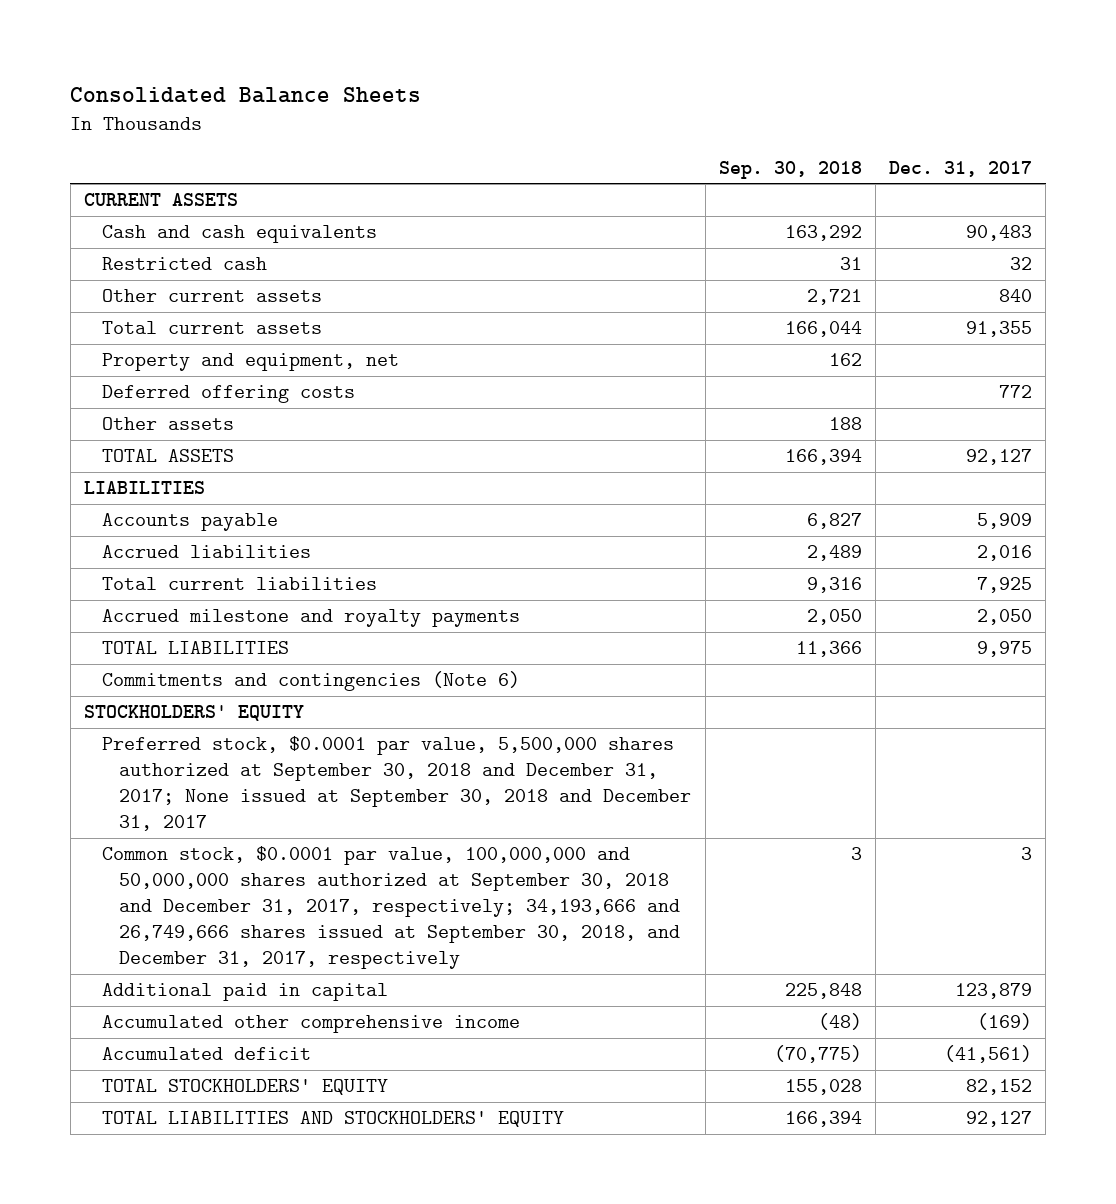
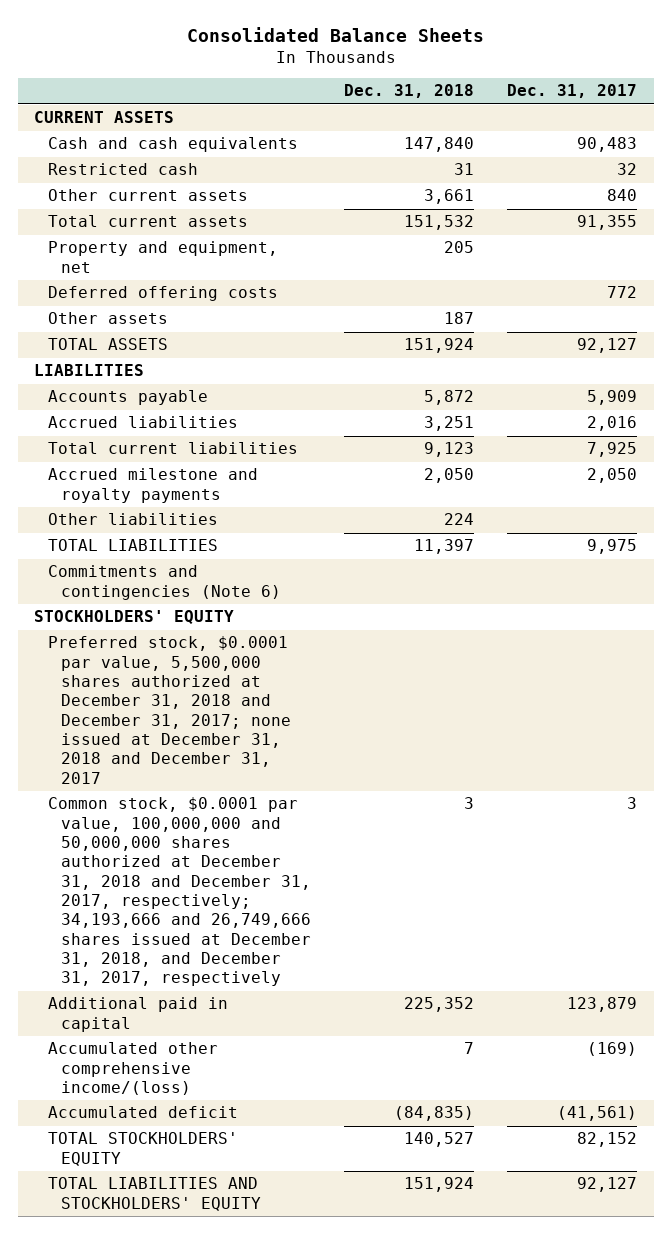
- | Sep. 30, 2018 | Dec. 31, 2017
+ | Dec. 31, 2018 | Dec. 31, 2017
+ Other liabilities | 224 |
- Preferred stock, $0.0001 par value, 5,500,000 shares authorized at September 30, 2018 and December 31, 2017; None issued at September 30, 2018 and December 31, 2017
- Common stock, $0.0001 par value, 100,000,000 and 50,000,000 shares authorized at September 30, 2018 and December 31, 2017, respectively; 34,193,666 and 26,749,666 shares issued at September 30, 2018, and December 31, 2017, respectively | 3 | 3
+ Preferred stock, $0.0001 par value, 5,500,000 shares authorized at December 31, 2018 and December 31, 2017; none issued at December 31, 2018 and December 31, 2017
+ Common stock, $0.0001 par value, 100,000,000 and 50,000,000 shares authorized at December 31, 2018 and December 31, 2017, respectively; 34,193,666 and 26,749,666 shares issued at December 31, 2018, and December 31, 2017, respectively | 3 | 3
- Accumulated other comprehensive income | (48) | (169)
+ Accumulated other comprehensive income/(loss) | 7 | (169)

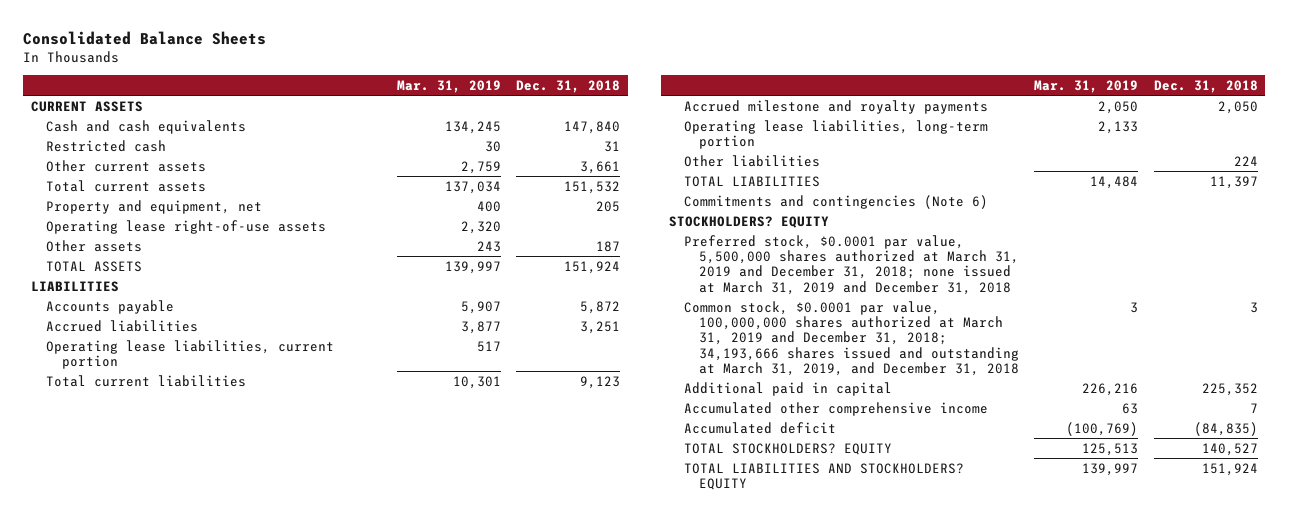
- | Dec. 31, 2018 | Dec. 31, 2017
+ | Mar. 31, 2019 | Dec. 31, 2018
- Deferred offering costs | | 772
+ Operating lease right-of-use assets | 2,320 |
+ Operating lease liabilities, current portion | 517 |
+ Operating lease liabilities, long-term portion | 2,133 |
- STOCKHOLDERS' EQUITY
- Preferred stock, $0.0001 par value, 5,500,000 shares authorized at December 31, 2018 and December 31, 2017; none issued at December 31, 2018 and December 31, 2017
- Common stock, $0.0001 par value, 100,000,000 and 50,000,000 shares authorized at December 31, 2018 and December 31, 2017, respectively; 34,193,666 and 26,749,666 shares issued at December 31, 2018, and December 31, 2017, respectively | 3 | 3
+ STOCKHOLDERS? EQUITY
+ Preferred stock, $0.0001 par value, 5,500,000 shares authorized at March 31, 2019 and December 31, 2018; none issued at March 31, 2019 and December 31, 2018
+ Common stock, $0.0001 par value, 100,000,000 shares authorized at March 31, 2019 and December 31, 2018; 34,193,666 shares issued and outstanding at March 31, 2019, and December 31, 2018 | 3 | 3
- Accumulated other comprehensive income/(loss) | 7 | (169)
+ Accumulated other comprehensive income | 63 | 7
- TOTAL STOCKHOLDERS' EQUITY | 140,527 | 82,152
- TOTAL LIABILITIES AND STOCKHOLDERS' EQUITY | 151,924 | 92,127
+ TOTAL STOCKHOLDERS? EQUITY | 125,513 | 140,527
+ TOTAL LIABILITIES AND STOCKHOLDERS? EQUITY | 139,997 | 151,924

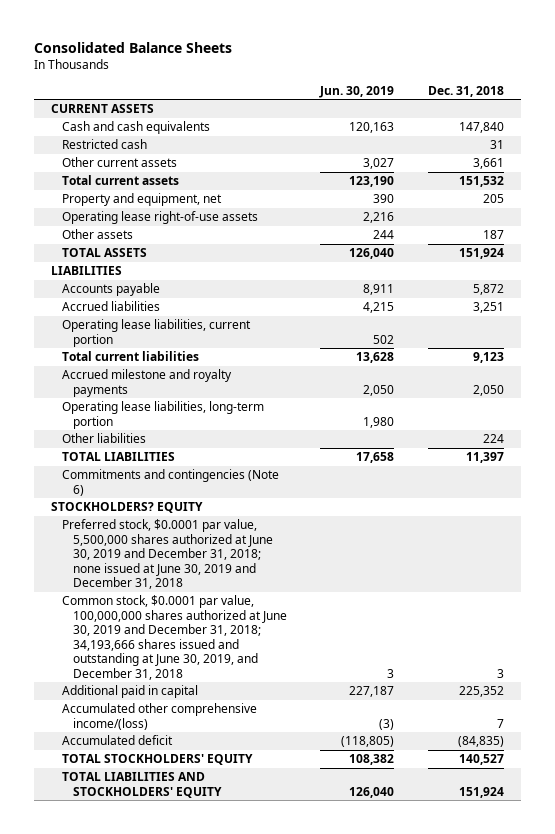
- | Mar. 31, 2019 | Dec. 31, 2018
+ | Jun. 30, 2019 | Dec. 31, 2018
- Preferred stock, $0.0001 par value, 5,500,000 shares authorized at March 31, 2019 and December 31, 2018; none issued at March 31, 2019 and December 31, 2018
- Common stock, $0.0001 par value, 100,000,000 shares authorized at March 31, 2019 and December 31, 2018; 34,193,666 shares issued and outstanding at March 31, 2019, and December 31, 2018 | 3 | 3
+ Preferred stock, $0.0001 par value, 5,500,000 shares authorized at June 30, 2019 and December 31, 2018; none issued at June 30, 2019 and December 31, 2018
+ Common stock, $0.0001 par value, 100,000,000 shares authorized at June 30, 2019 and December 31, 2018; 34,193,666 shares issued and outstanding at June 30, 2019, and December 31, 2018 | 3 | 3
- Accumulated other comprehensive income | 63 | 7
+ Accumulated other comprehensive income/(loss) | (3) | 7
- TOTAL STOCKHOLDERS? EQUITY | 125,513 | 140,527
- TOTAL LIABILITIES AND STOCKHOLDERS? EQUITY | 139,997 | 151,924
+ TOTAL STOCKHOLDERS' EQUITY | 108,382 | 140,527
+ TOTAL LIABILITIES AND STOCKHOLDERS' EQUITY | 126,040 | 151,924

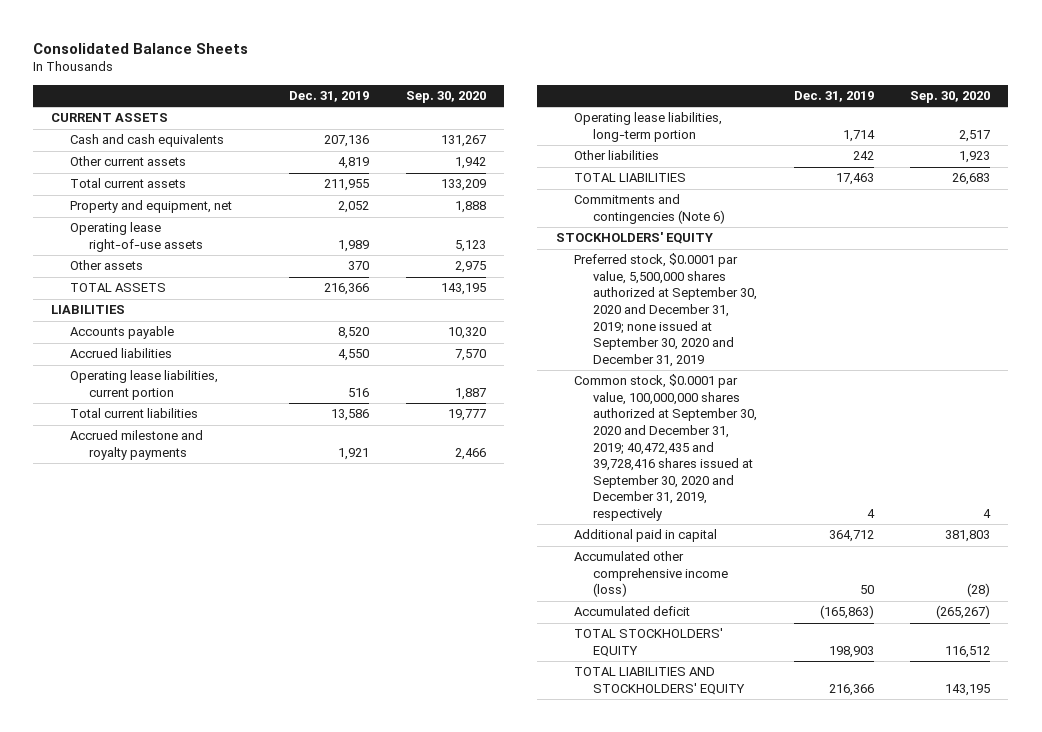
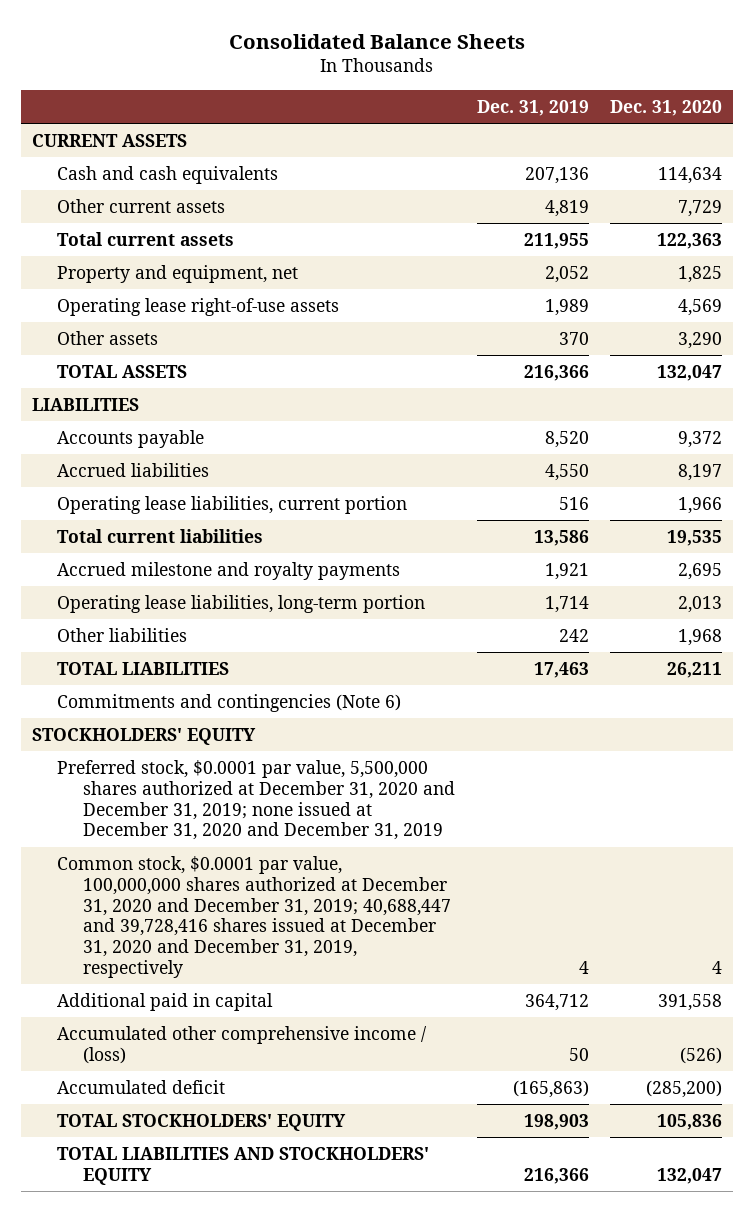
- | Dec. 31, 2019 | Sep. 30, 2020
+ | Dec. 31, 2019 | Dec. 31, 2020
- Preferred stock, $0.0001 par value, 5,500,000 shares authorized at September 30, 2020 and December 31, 2019; none issued at September 30, 2020 and December 31, 2019
- Common stock, $0.0001 par value, 100,000,000 shares authorized at September 30, 2020 and December 31, 2019; 40,472,435 and 39,728,416 shares issued at September 30, 2020 and December 31, 2019, respectively | 4 | 4
+ Preferred stock, $0.0001 par value, 5,500,000 shares authorized at December 31, 2020 and December 31, 2019; none issued at December 31, 2020 and December 31, 2019
+ Common stock, $0.0001 par value, 100,000,000 shares authorized at December 31, 2020 and December 31, 2019; 40,688,447 and 39,728,416 shares issued at December 31, 2020 and December 31, 2019, respectively | 4 | 4
- Accumulated other comprehensive income (loss) | 50 | (28)
+ Accumulated other comprehensive income / (loss) | 50 | (526)

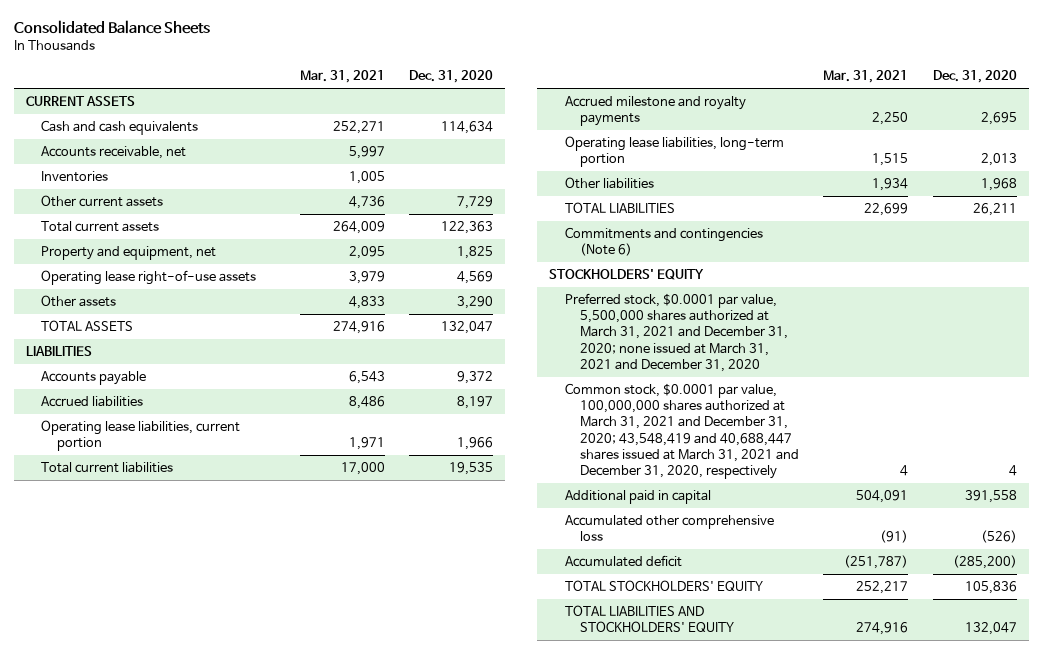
- | Dec. 31, 2019 | Dec. 31, 2020
+ | Mar. 31, 2021 | Dec. 31, 2020
+ Accounts receivable, net | 5,997 |
+ Inventories | 1,005 |
- Preferred stock, $0.0001 par value, 5,500,000 shares authorized at December 31, 2020 and December 31, 2019; none issued at December 31, 2020 and December 31, 2019
- Common stock, $0.0001 par value, 100,000,000 shares authorized at December 31, 2020 and December 31, 2019; 40,688,447 and 39,728,416 shares issued at December 31, 2020 and December 31, 2019, respectively | 4 | 4
+ Preferred stock, $0.0001 par value, 5,500,000 shares authorized at March 31, 2021 and December 31, 2020; none issued at March 31, 2021 and December 31, 2020
+ Common stock, $0.0001 par value, 100,000,000 shares authorized at March 31, 2021 and December 31, 2020; 43,548,419 and 40,688,447 shares issued at March 31, 2021 and December 31, 2020, respectively | 4 | 4
- Accumulated other comprehensive income / (loss) | 50 | (526)
+ Accumulated other comprehensive loss | (91) | (526)

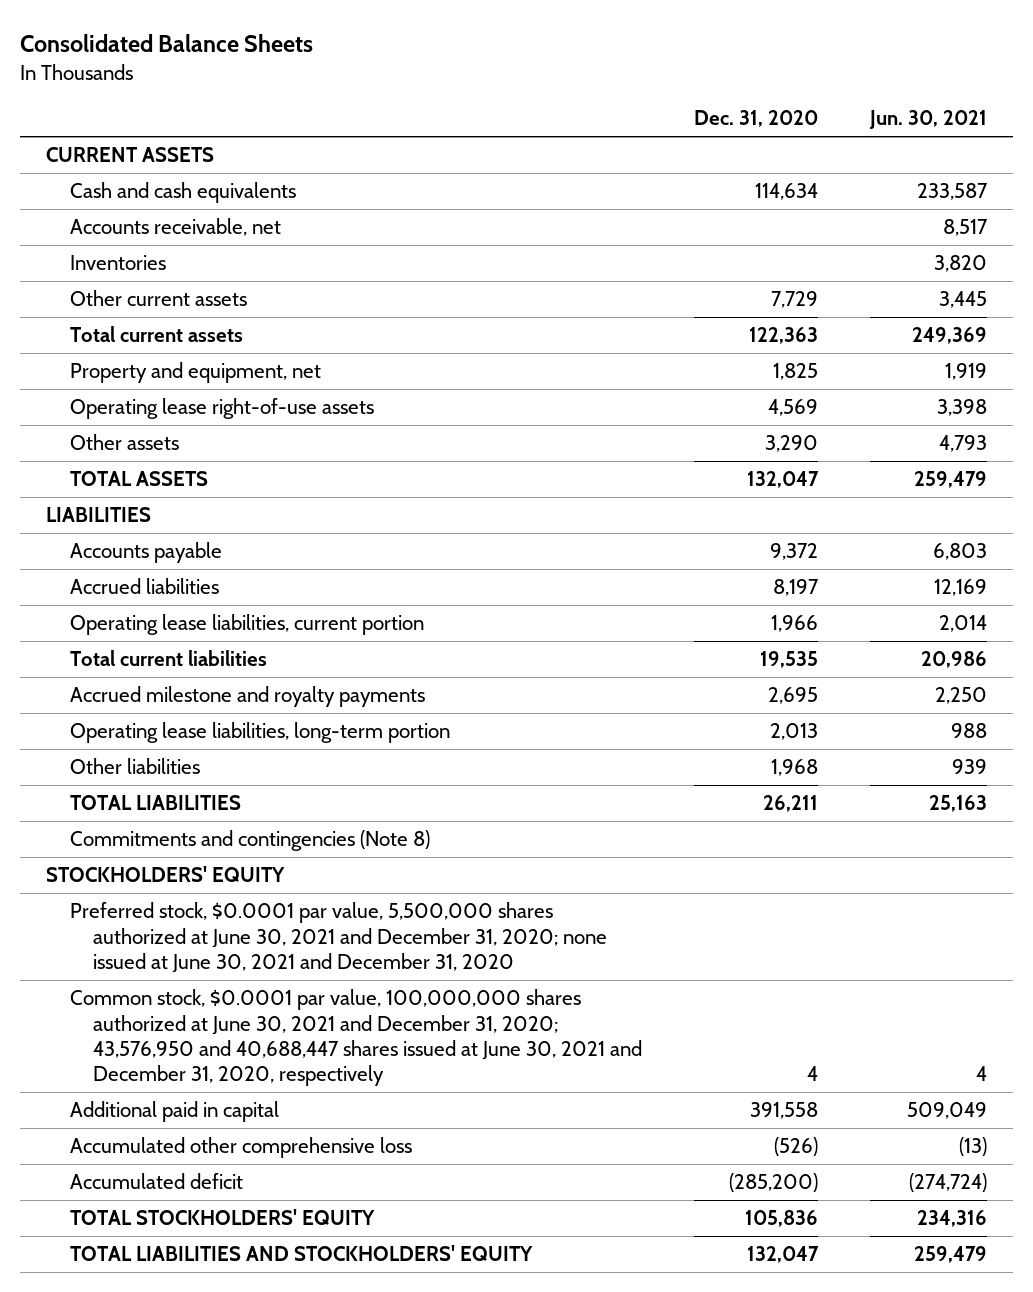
- | Mar. 31, 2021 | Dec. 31, 2020
+ | Dec. 31, 2020 | Jun. 30, 2021
- Commitments and contingencies (Note 6)
+ Commitments and contingencies (Note 8)
- Preferred stock, $0.0001 par value, 5,500,000 shares authorized at March 31, 2021 and December 31, 2020; none issued at March 31, 2021 and December 31, 2020
- Common stock, $0.0001 par value, 100,000,000 shares authorized at March 31, 2021 and December 31, 2020; 43,548,419 and 40,688,447 shares issued at March 31, 2021 and December 31, 2020, respectively | 4 | 4
+ Preferred stock, $0.0001 par value, 5,500,000 shares authorized at June 30, 2021 and December 31, 2020; none issued at June 30, 2021 and December 31, 2020
+ Common stock, $0.0001 par value, 100,000,000 shares authorized at June 30, 2021 and December 31, 2020; 43,576,950 and 40,688,447 shares issued at June 30, 2021 and December 31, 2020, respectively | 4 | 4

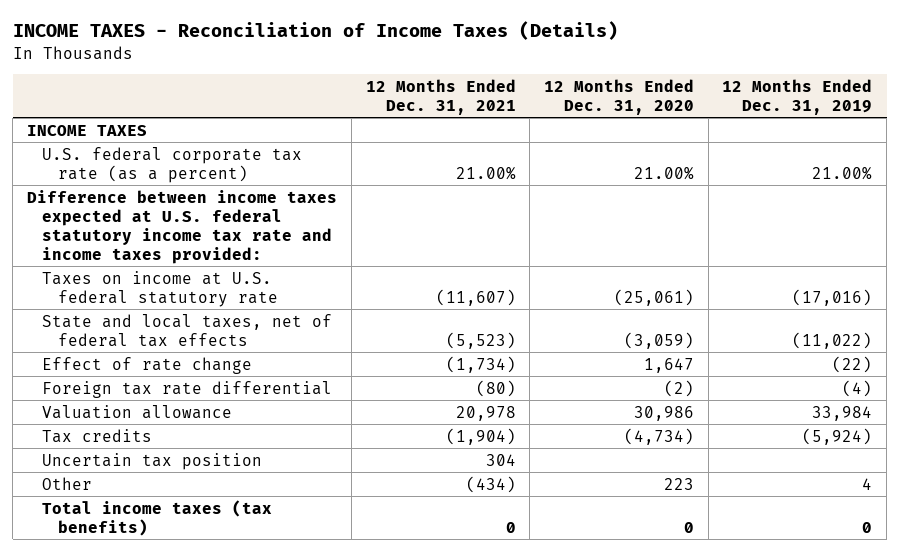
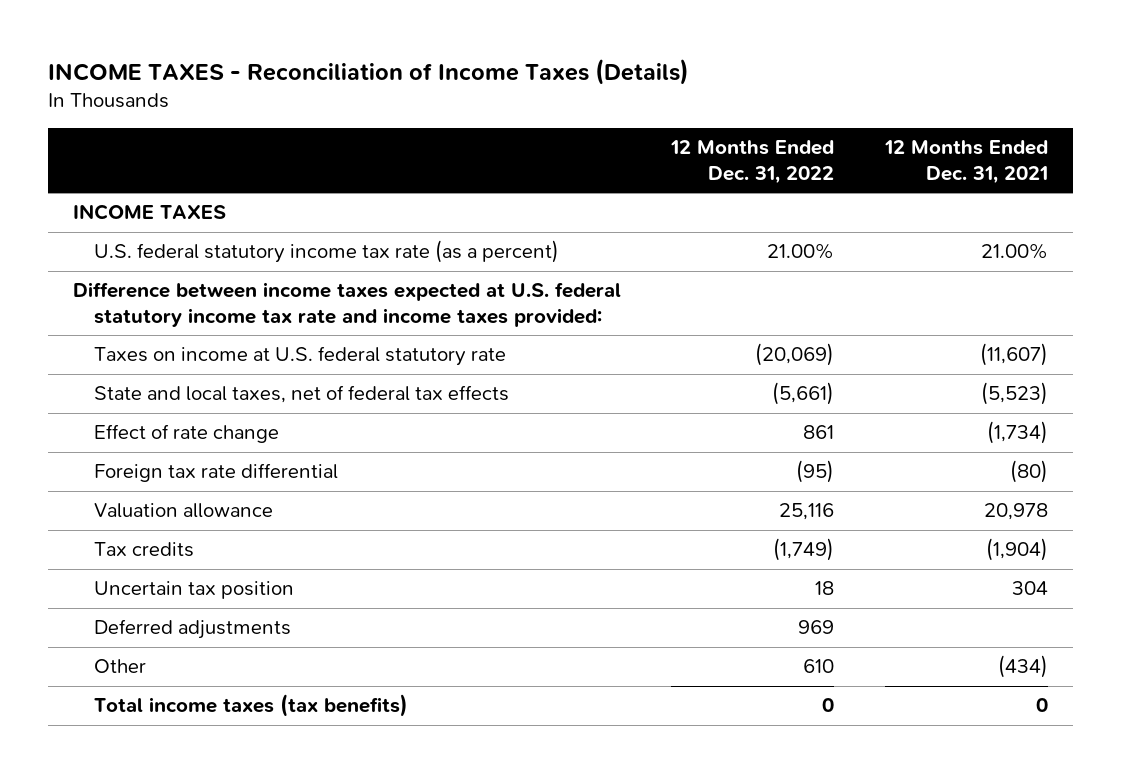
- | 12 Months Ended Dec. 31, 2021 | 12 Months Ended Dec. 31, 2020 | 12 Months Ended Dec. 31, 2019
+ | 12 Months Ended Dec. 31, 2022 | 12 Months Ended Dec. 31, 2021
- U.S. federal corporate tax rate (as a percent) | 21.00% | 21.00% | 21.00%
+ U.S. federal statutory income tax rate (as a percent) | 21.00% | 21.00%
+ Deferred adjustments | 969 |

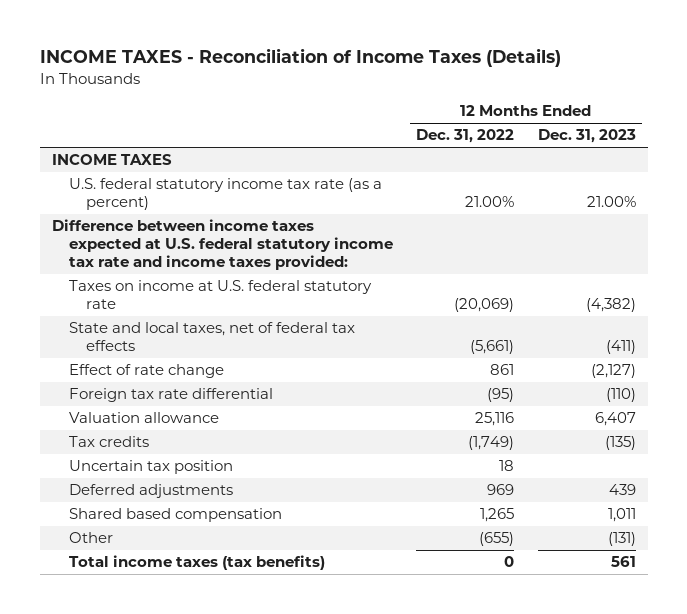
- | 12 Months Ended Dec. 31, 2022 | 12 Months Ended Dec. 31, 2021
+ | 12 Months Ended Dec. 31, 2022 | 12 Months Ended Dec. 31, 2023
- Other | 610 | (434)
+ Shared based compensation | 1,265 | 1,011
+ Other | (655) | (131)

